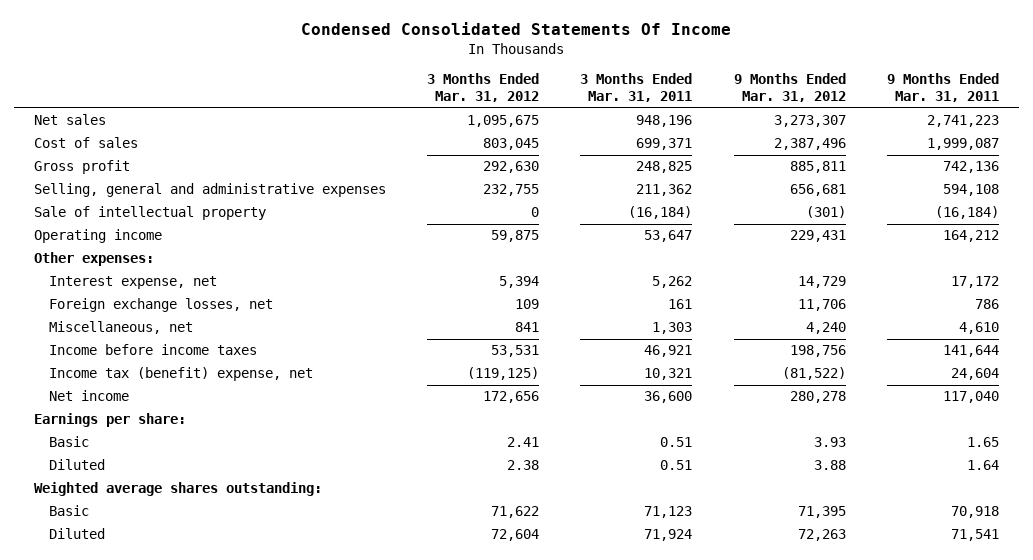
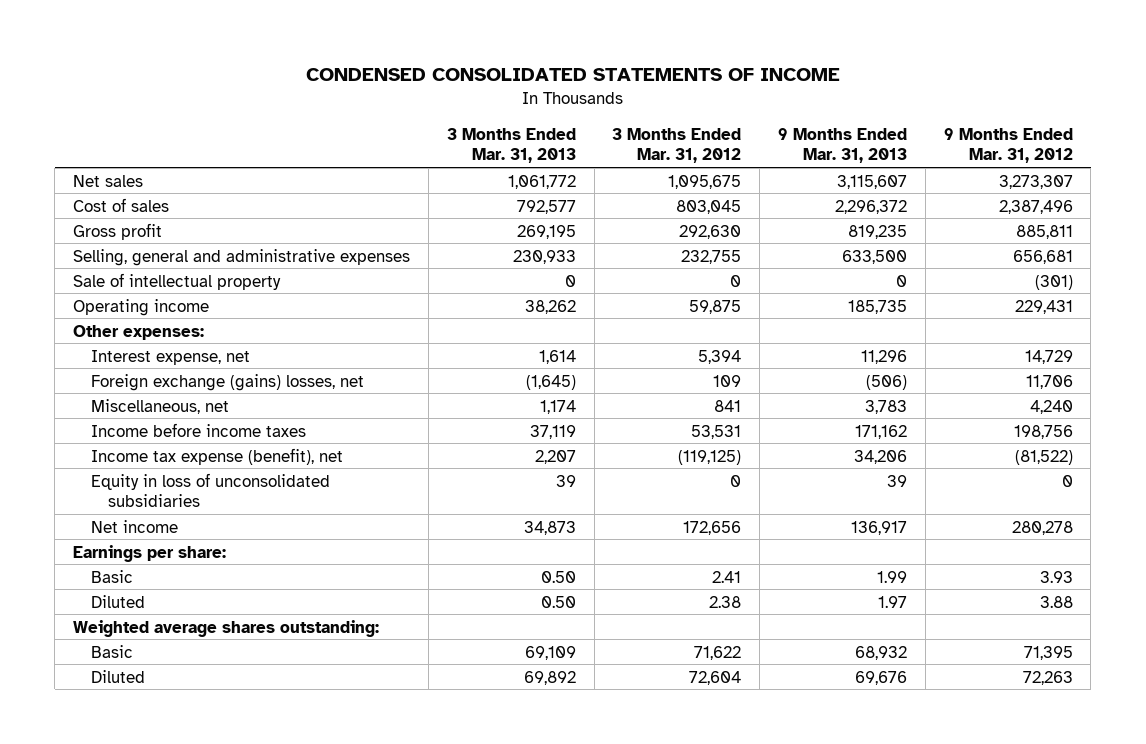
- Condensed Consolidated Statements Of Income
+ CONDENSED CONSOLIDATED STATEMENTS OF INCOME
- | 3 Months Ended Mar. 31, 2012 | 3 Months Ended Mar. 31, 2011 | 9 Months Ended Mar. 31, 2012 | 9 Months Ended Mar. 31, 2011
+ | 3 Months Ended Mar. 31, 2013 | 3 Months Ended Mar. 31, 2012 | 9 Months Ended Mar. 31, 2013 | 9 Months Ended Mar. 31, 2012
- Foreign exchange losses, net | 109 | 161 | 11,706 | 786
+ Foreign exchange (gains) losses, net | (1,645) | 109 | (506) | 11,706
- Income tax (benefit) expense, net | (119,125) | 10,321 | (81,522) | 24,604
+ Income tax expense (benefit), net | 2,207 | (119,125) | 34,206 | (81,522)
+ Equity in loss of unconsolidated subsidiaries | 39 | 0 | 39 | 0

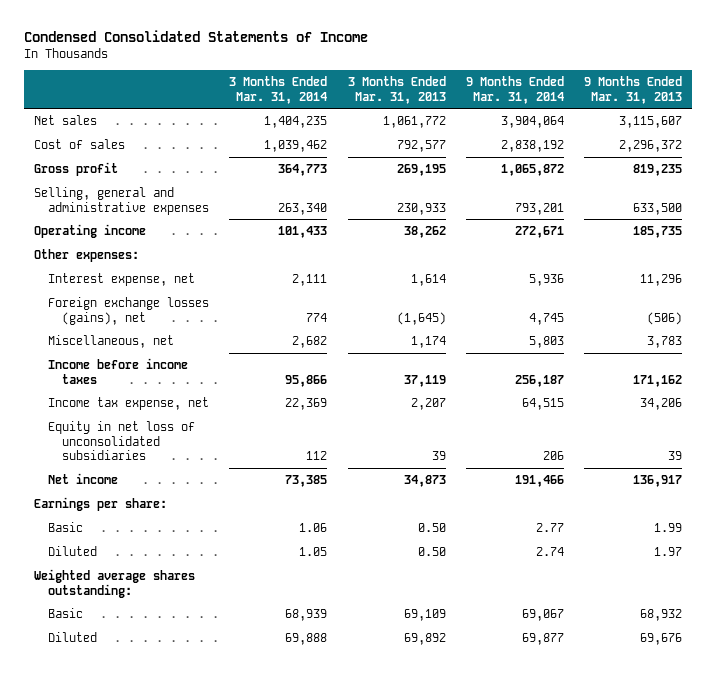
- CONDENSED CONSOLIDATED STATEMENTS OF INCOME
+ Condensed Consolidated Statements of Income
- | 3 Months Ended Mar. 31, 2013 | 3 Months Ended Mar. 31, 2012 | 9 Months Ended Mar. 31, 2013 | 9 Months Ended Mar. 31, 2012
+ | 3 Months Ended Mar. 31, 2014 | 3 Months Ended Mar. 31, 2013 | 9 Months Ended Mar. 31, 2014 | 9 Months Ended Mar. 31, 2013
- Sale of intellectual property | 0 | 0 | 0 | (301)
- Foreign exchange (gains) losses, net | (1,645) | 109 | (506) | 11,706
+ Foreign exchange losses (gains), net | 774 | (1,645) | 4,745 | (506)
- Income tax expense (benefit), net | 2,207 | (119,125) | 34,206 | (81,522)
- Equity in loss of unconsolidated subsidiaries | 39 | 0 | 39 | 0
+ Income tax expense, net | 22,369 | 2,207 | 64,515 | 34,206
+ Equity in net loss of unconsolidated subsidiaries | 112 | 39 | 206 | 39

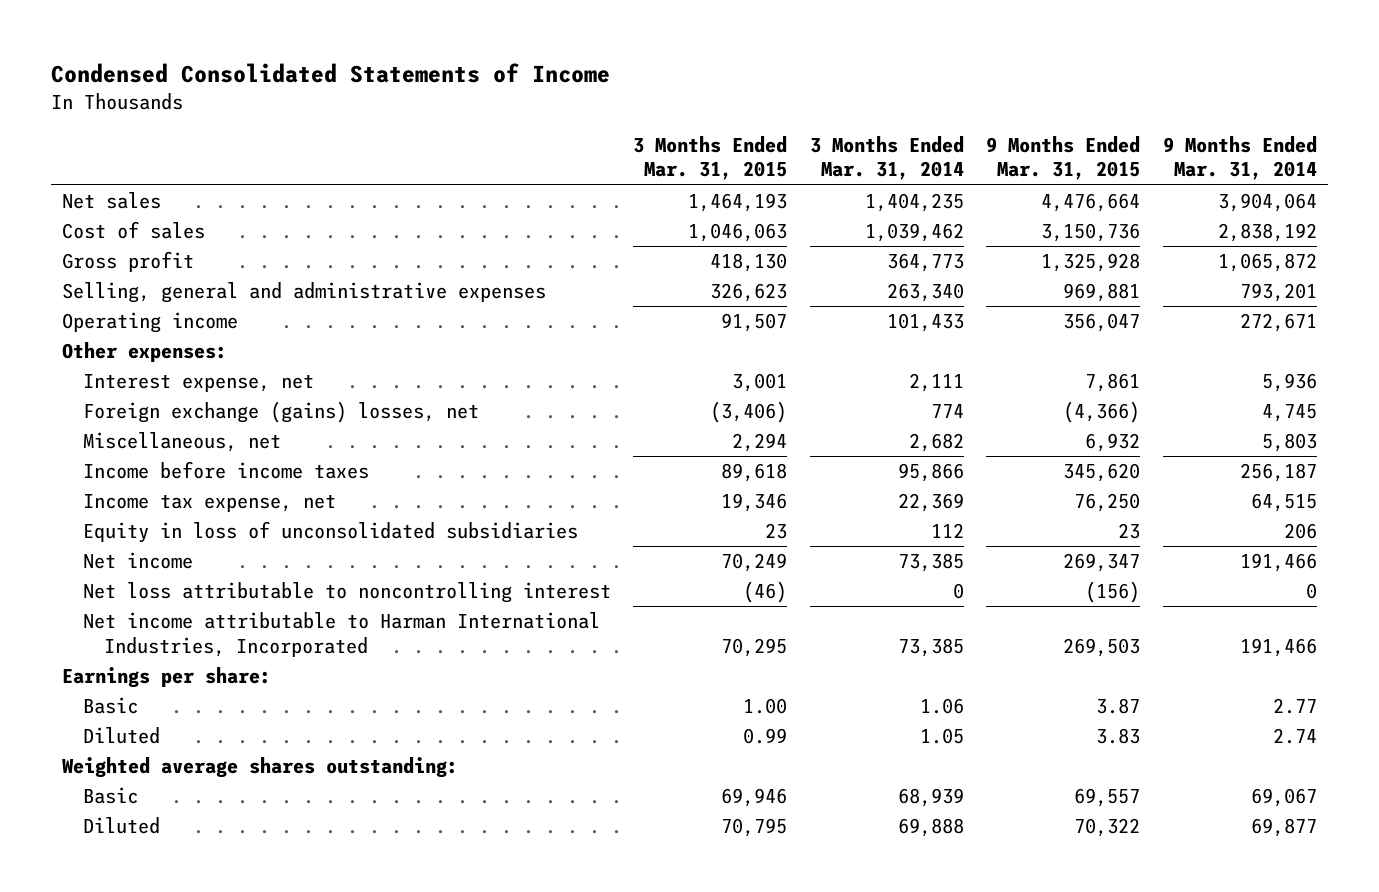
- | 3 Months Ended Mar. 31, 2014 | 3 Months Ended Mar. 31, 2013 | 9 Months Ended Mar. 31, 2014 | 9 Months Ended Mar. 31, 2013
+ | 3 Months Ended Mar. 31, 2015 | 3 Months Ended Mar. 31, 2014 | 9 Months Ended Mar. 31, 2015 | 9 Months Ended Mar. 31, 2014
- Foreign exchange losses (gains), net | 774 | (1,645) | 4,745 | (506)
+ Foreign exchange (gains) losses, net | (3,406) | 774 | (4,366) | 4,745
- Equity in net loss of unconsolidated subsidiaries | 112 | 39 | 206 | 39
+ Equity in loss of unconsolidated subsidiaries | 23 | 112 | 23 | 206
+ Net loss attributable to noncontrolling interest | (46) | 0 | (156) | 0
+ Net income attributable to Harman International Industries, Incorporated | 70,295 | 73,385 | 269,503 | 191,466

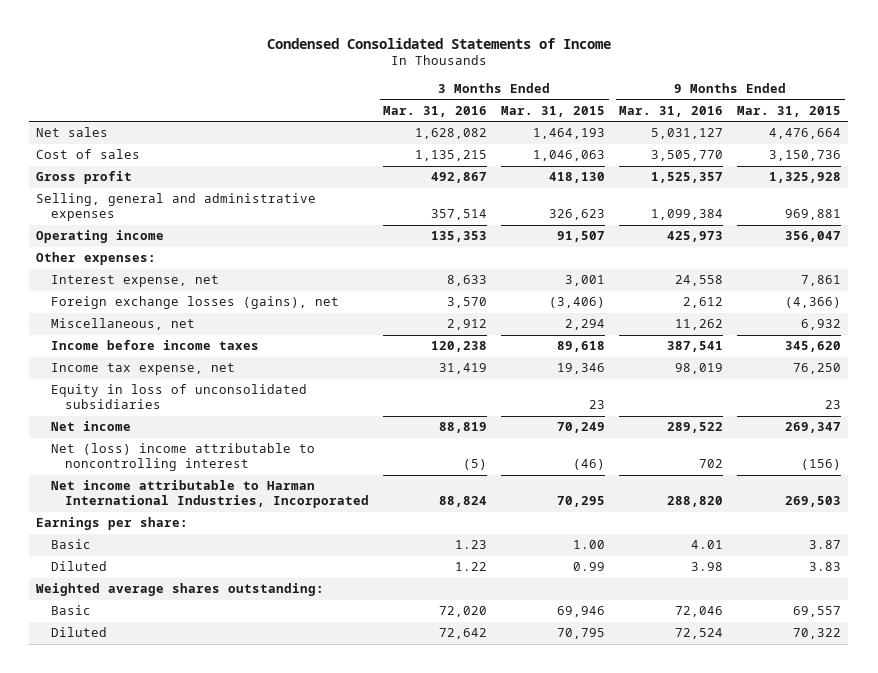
- | 3 Months Ended Mar. 31, 2015 | 3 Months Ended Mar. 31, 2014 | 9 Months Ended Mar. 31, 2015 | 9 Months Ended Mar. 31, 2014
+ | 3 Months Ended Mar. 31, 2016 | 3 Months Ended Mar. 31, 2015 | 9 Months Ended Mar. 31, 2016 | 9 Months Ended Mar. 31, 2015
- Foreign exchange (gains) losses, net | (3,406) | 774 | (4,366) | 4,745
+ Foreign exchange losses (gains), net | 3,570 | (3,406) | 2,612 | (4,366)
- Net loss attributable to noncontrolling interest | (46) | 0 | (156) | 0
+ Net (loss) income attributable to noncontrolling interest | (5) | (46) | 702 | (156)

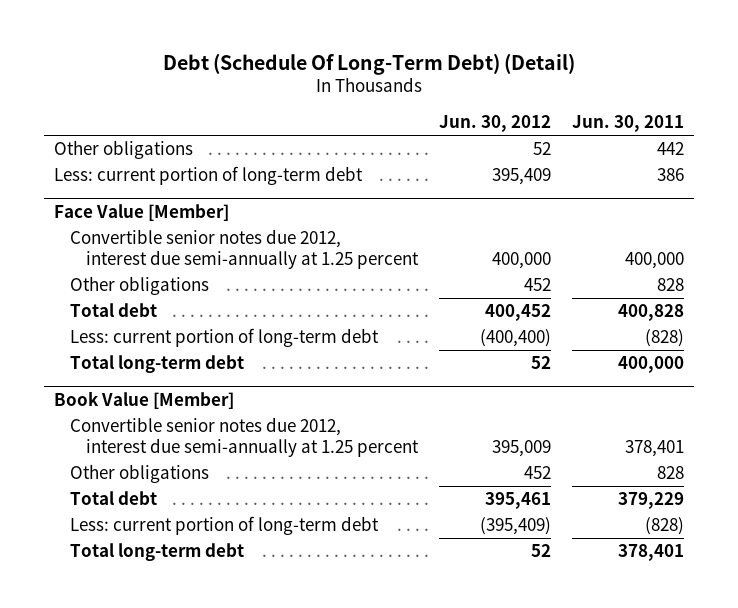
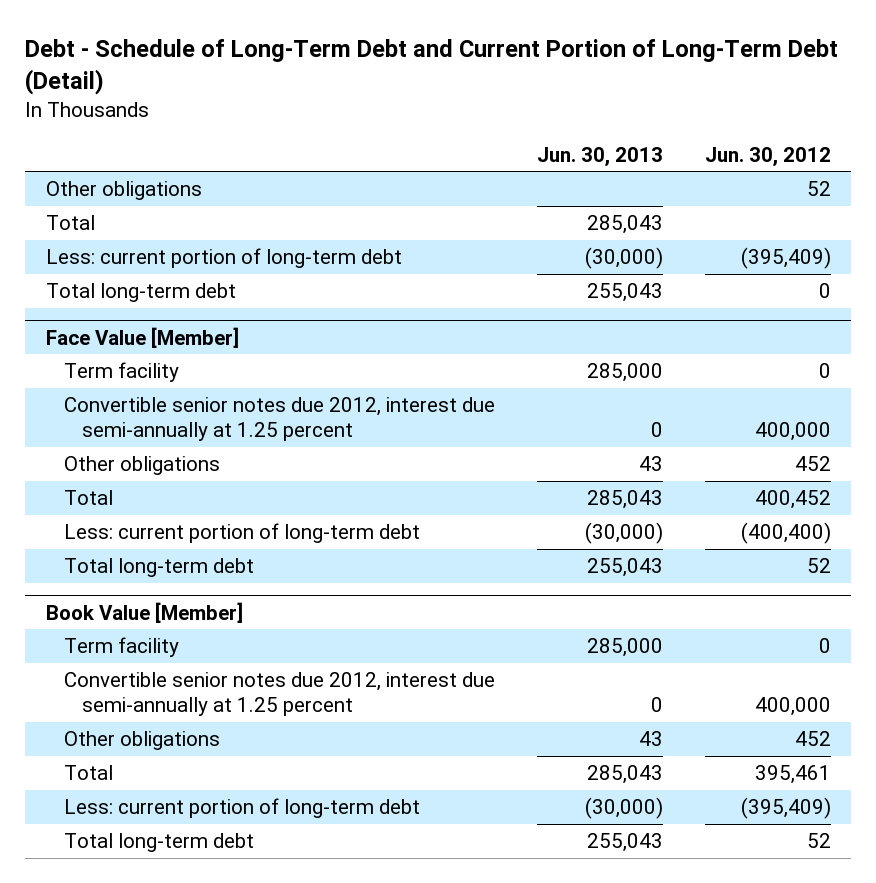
- Debt (Schedule Of Long-Term Debt) (Detail)
+ Debt - Schedule of Long-Term Debt and Current Portion of Long-Term Debt (Detail)
- | Jun. 30, 2012 | Jun. 30, 2011
+ | Jun. 30, 2013 | Jun. 30, 2012
- Less: current portion of long-term debt | 395,409 | 386
+ Total | 285,043 |
+ Less: current portion of long-term debt | (30,000) | (395,409)
+ Total long-term debt | 255,043 | 0
@ Face Value [Member]
+ Term facility | 285,000 | 0
- Total debt | 400,452 | 400,828
+ Total | 285,043 | 400,452
@ Book Value [Member]
- Convertible senior notes due 2012, interest due semi-annually at 1.25 percent | 395,009 | 378,401
+ Term facility | 285,000 | 0
+ Convertible senior notes due 2012, interest due semi-annually at 1.25 percent | 0 | 400,000
- Total debt | 395,461 | 379,229
+ Total | 285,043 | 395,461

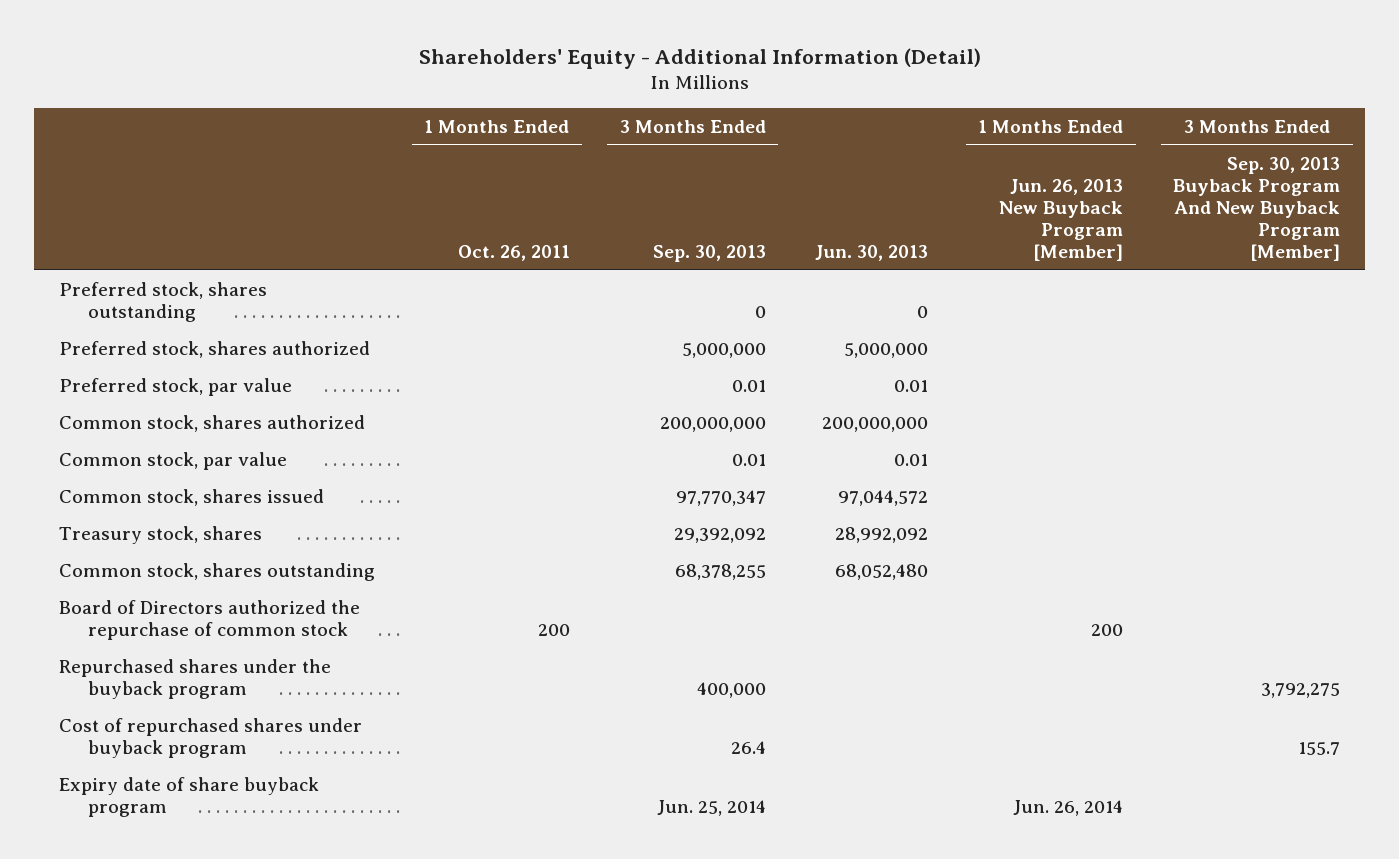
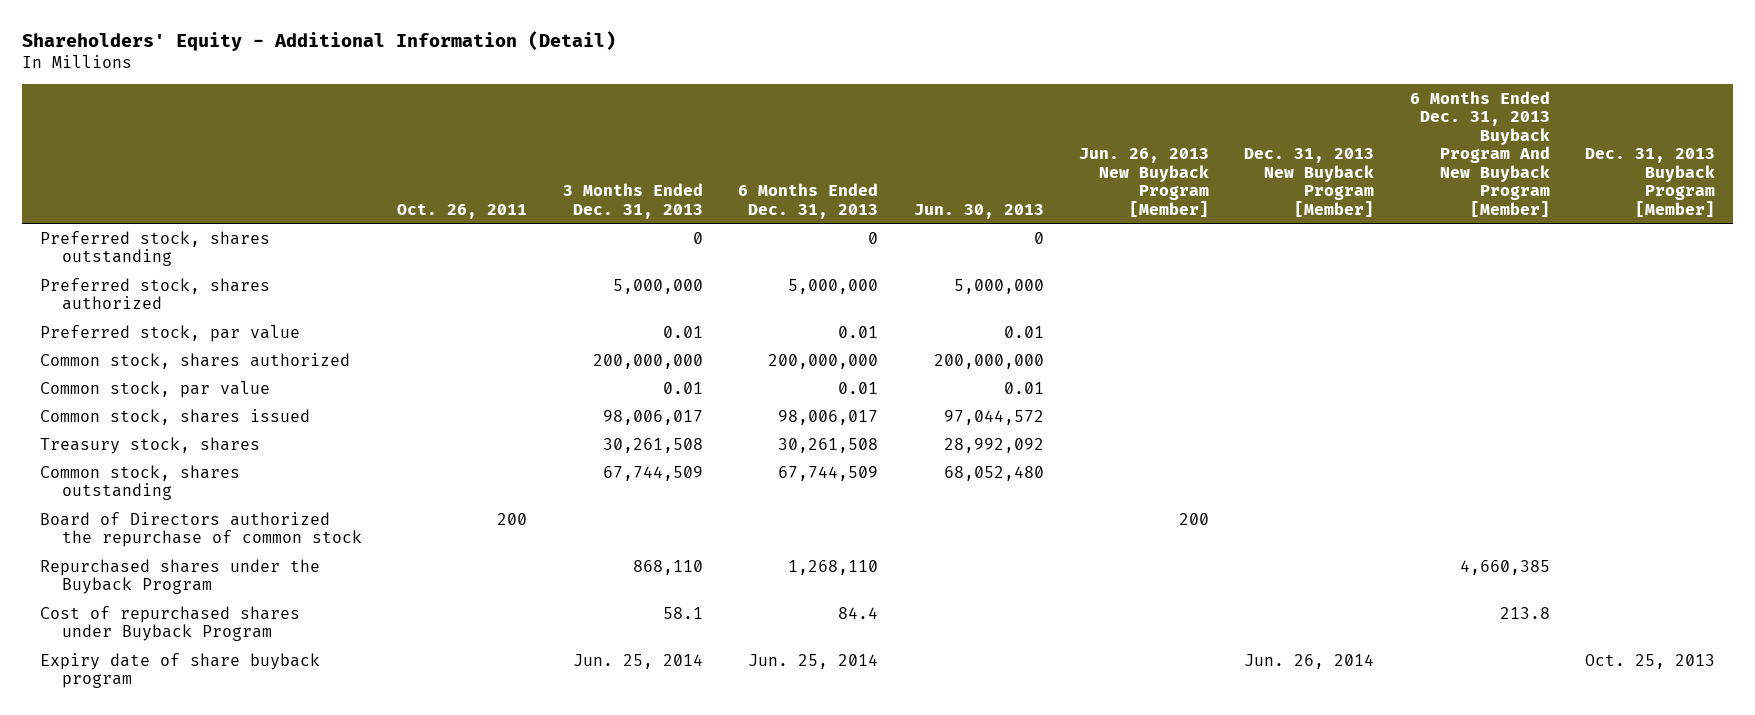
- | 1 Months Ended Oct. 26, 2011 | 3 Months Ended Sep. 30, 2013 | Jun. 30, 2013 | 1 Months Ended Jun. 26, 2013 New Buyback Program [Member] | 3 Months Ended Sep. 30, 2013 Buyback Program And New Buyback Program [Member]
+ | Oct. 26, 2011 | 3 Months Ended Dec. 31, 2013 | 6 Months Ended Dec. 31, 2013 | Jun. 30, 2013 | Jun. 26, 2013 New Buyback Program [Member] | Dec. 31, 2013 New Buyback Program [Member] | 6 Months Ended Dec. 31, 2013 Buyback Program And New Buyback Program [Member] | Dec. 31, 2013 Buyback Program [Member]
- Repurchased shares under the buyback program | | 400,000 | | | 3,792,275
- Cost of repurchased shares under buyback program | | 26.4 | | | 155.7
+ Repurchased shares under the Buyback Program | | 868,110 | 1,268,110 | | | | 4,660,385 |
+ Cost of repurchased shares under Buyback Program | | 58.1 | 84.4 | | | | 213.8 |

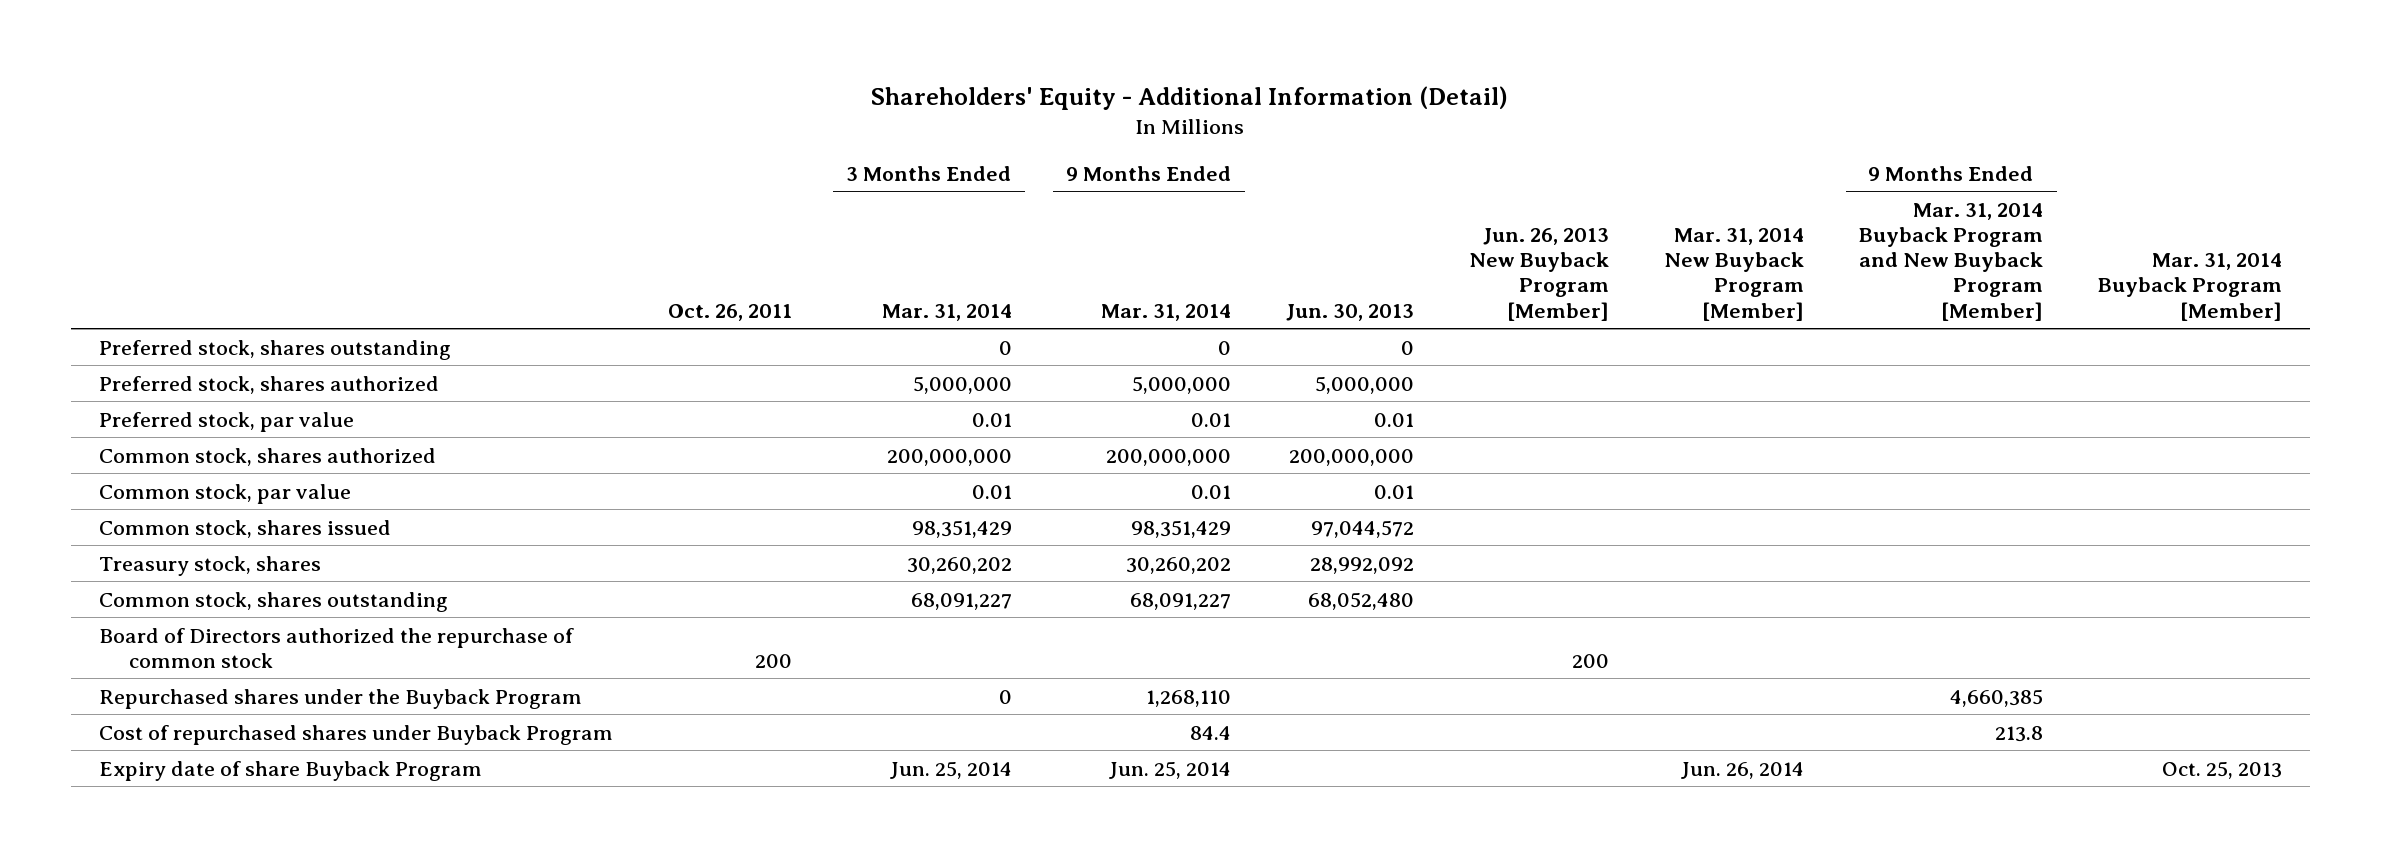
- | Oct. 26, 2011 | 3 Months Ended Dec. 31, 2013 | 6 Months Ended Dec. 31, 2013 | Jun. 30, 2013 | Jun. 26, 2013 New Buyback Program [Member] | Dec. 31, 2013 New Buyback Program [Member] | 6 Months Ended Dec. 31, 2013 Buyback Program And New Buyback Program [Member] | Dec. 31, 2013 Buyback Program [Member]
+ | Oct. 26, 2011 | 3 Months Ended Mar. 31, 2014 | 9 Months Ended Mar. 31, 2014 | Jun. 30, 2013 | Jun. 26, 2013 New Buyback Program [Member] | Mar. 31, 2014 New Buyback Program [Member] | 9 Months Ended Mar. 31, 2014 Buyback Program and New Buyback Program [Member] | Mar. 31, 2014 Buyback Program [Member]
- Expiry date of share buyback program | | Jun. 25, 2014 | Jun. 25, 2014 | | | Jun. 26, 2014 | | Oct. 25, 2013
+ Expiry date of share Buyback Program | | Jun. 25, 2014 | Jun. 25, 2014 | | | Jun. 26, 2014 | | Oct. 25, 2013

